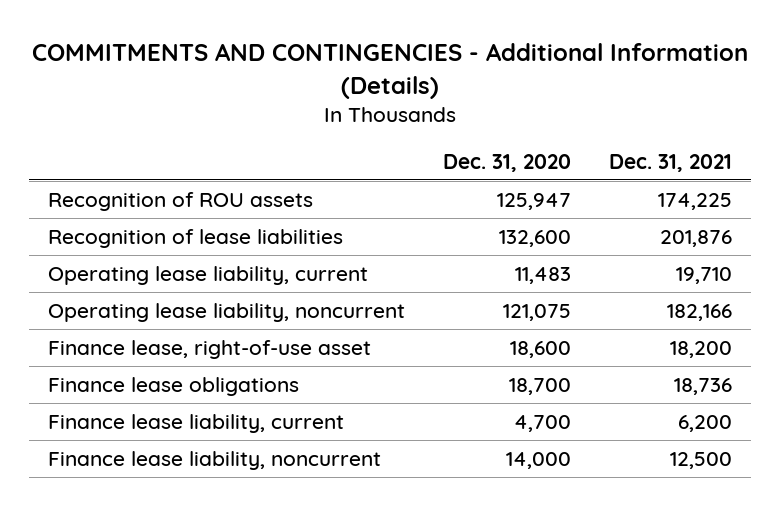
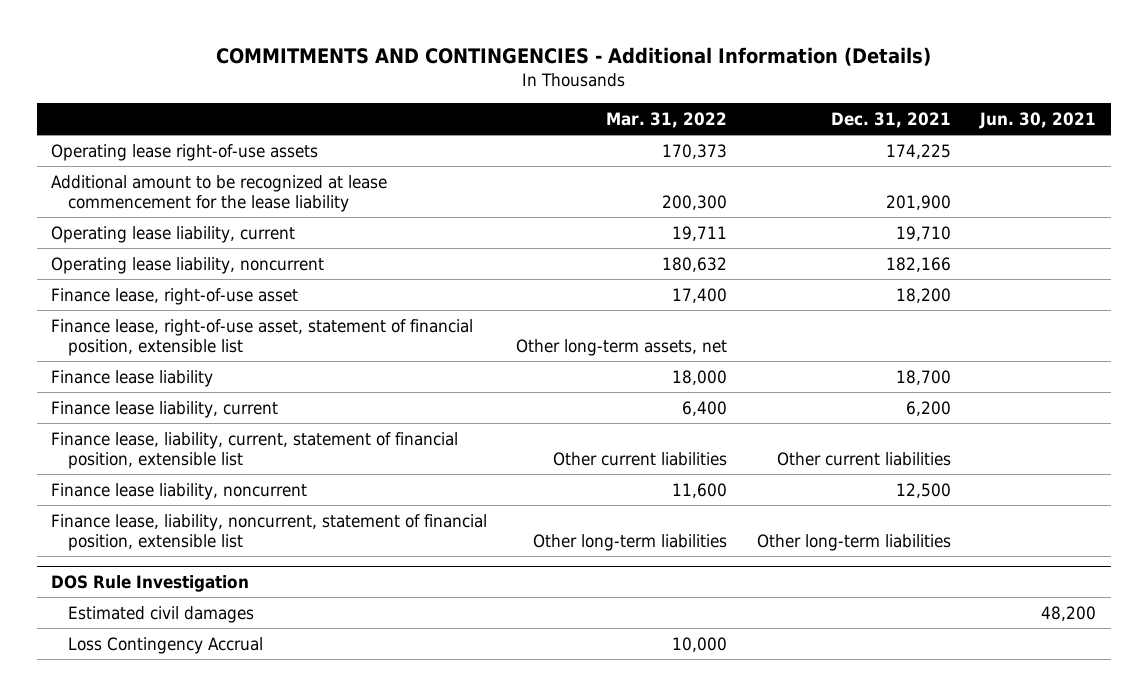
- | Dec. 31, 2020 | Dec. 31, 2021
+ | Mar. 31, 2022 | Dec. 31, 2021 | Jun. 30, 2021
- Recognition of ROU assets | 125,947 | 174,225
- Recognition of lease liabilities | 132,600 | 201,876
+ Operating lease right-of-use assets | 170,373 | 174,225 |
+ Additional amount to be recognized at lease commencement for the lease liability | 200,300 | 201,900 |
- Finance lease obligations | 18,700 | 18,736
+ Finance lease, right-of-use asset, statement of financial position, extensible list | Other long-term assets, net | |
+ Finance lease liability | 18,000 | 18,700 |
+ Finance lease, liability, current, statement of financial position, extensible list | Other current liabilities | Other current liabilities |
+ Finance lease, liability, noncurrent, statement of financial position, extensible list | Other long-term liabilities | Other long-term liabilities |
+ DOS Rule Investigation
+ Estimated civil damages | | | 48,200
+ Loss Contingency Accrual | 10,000 | |

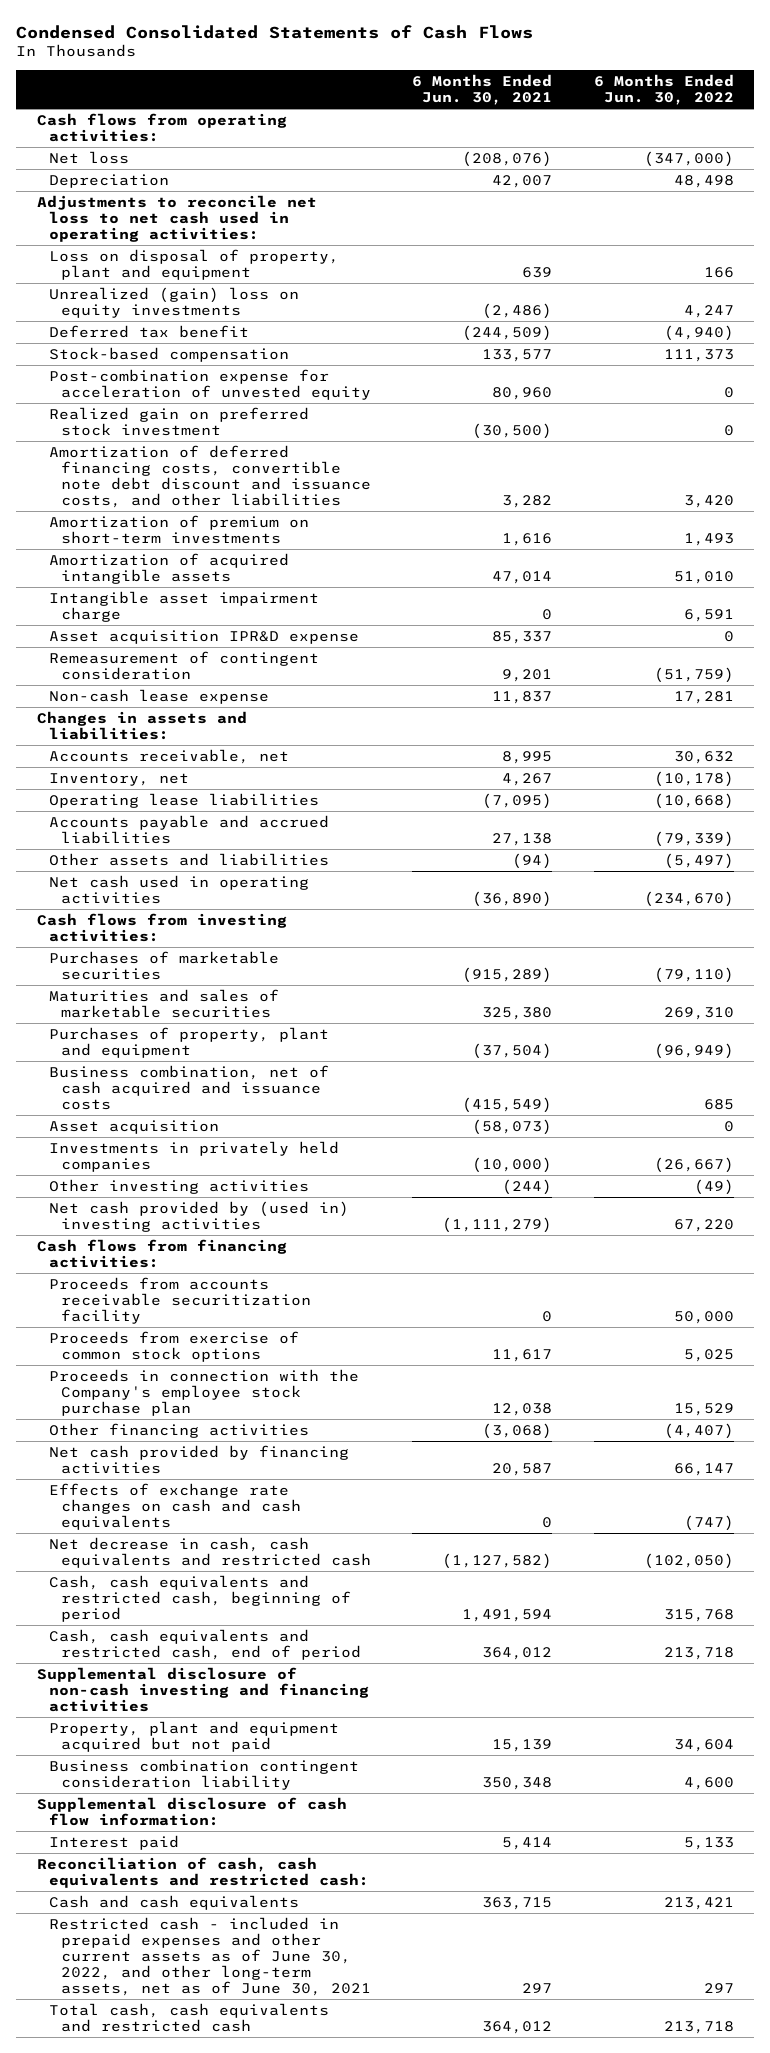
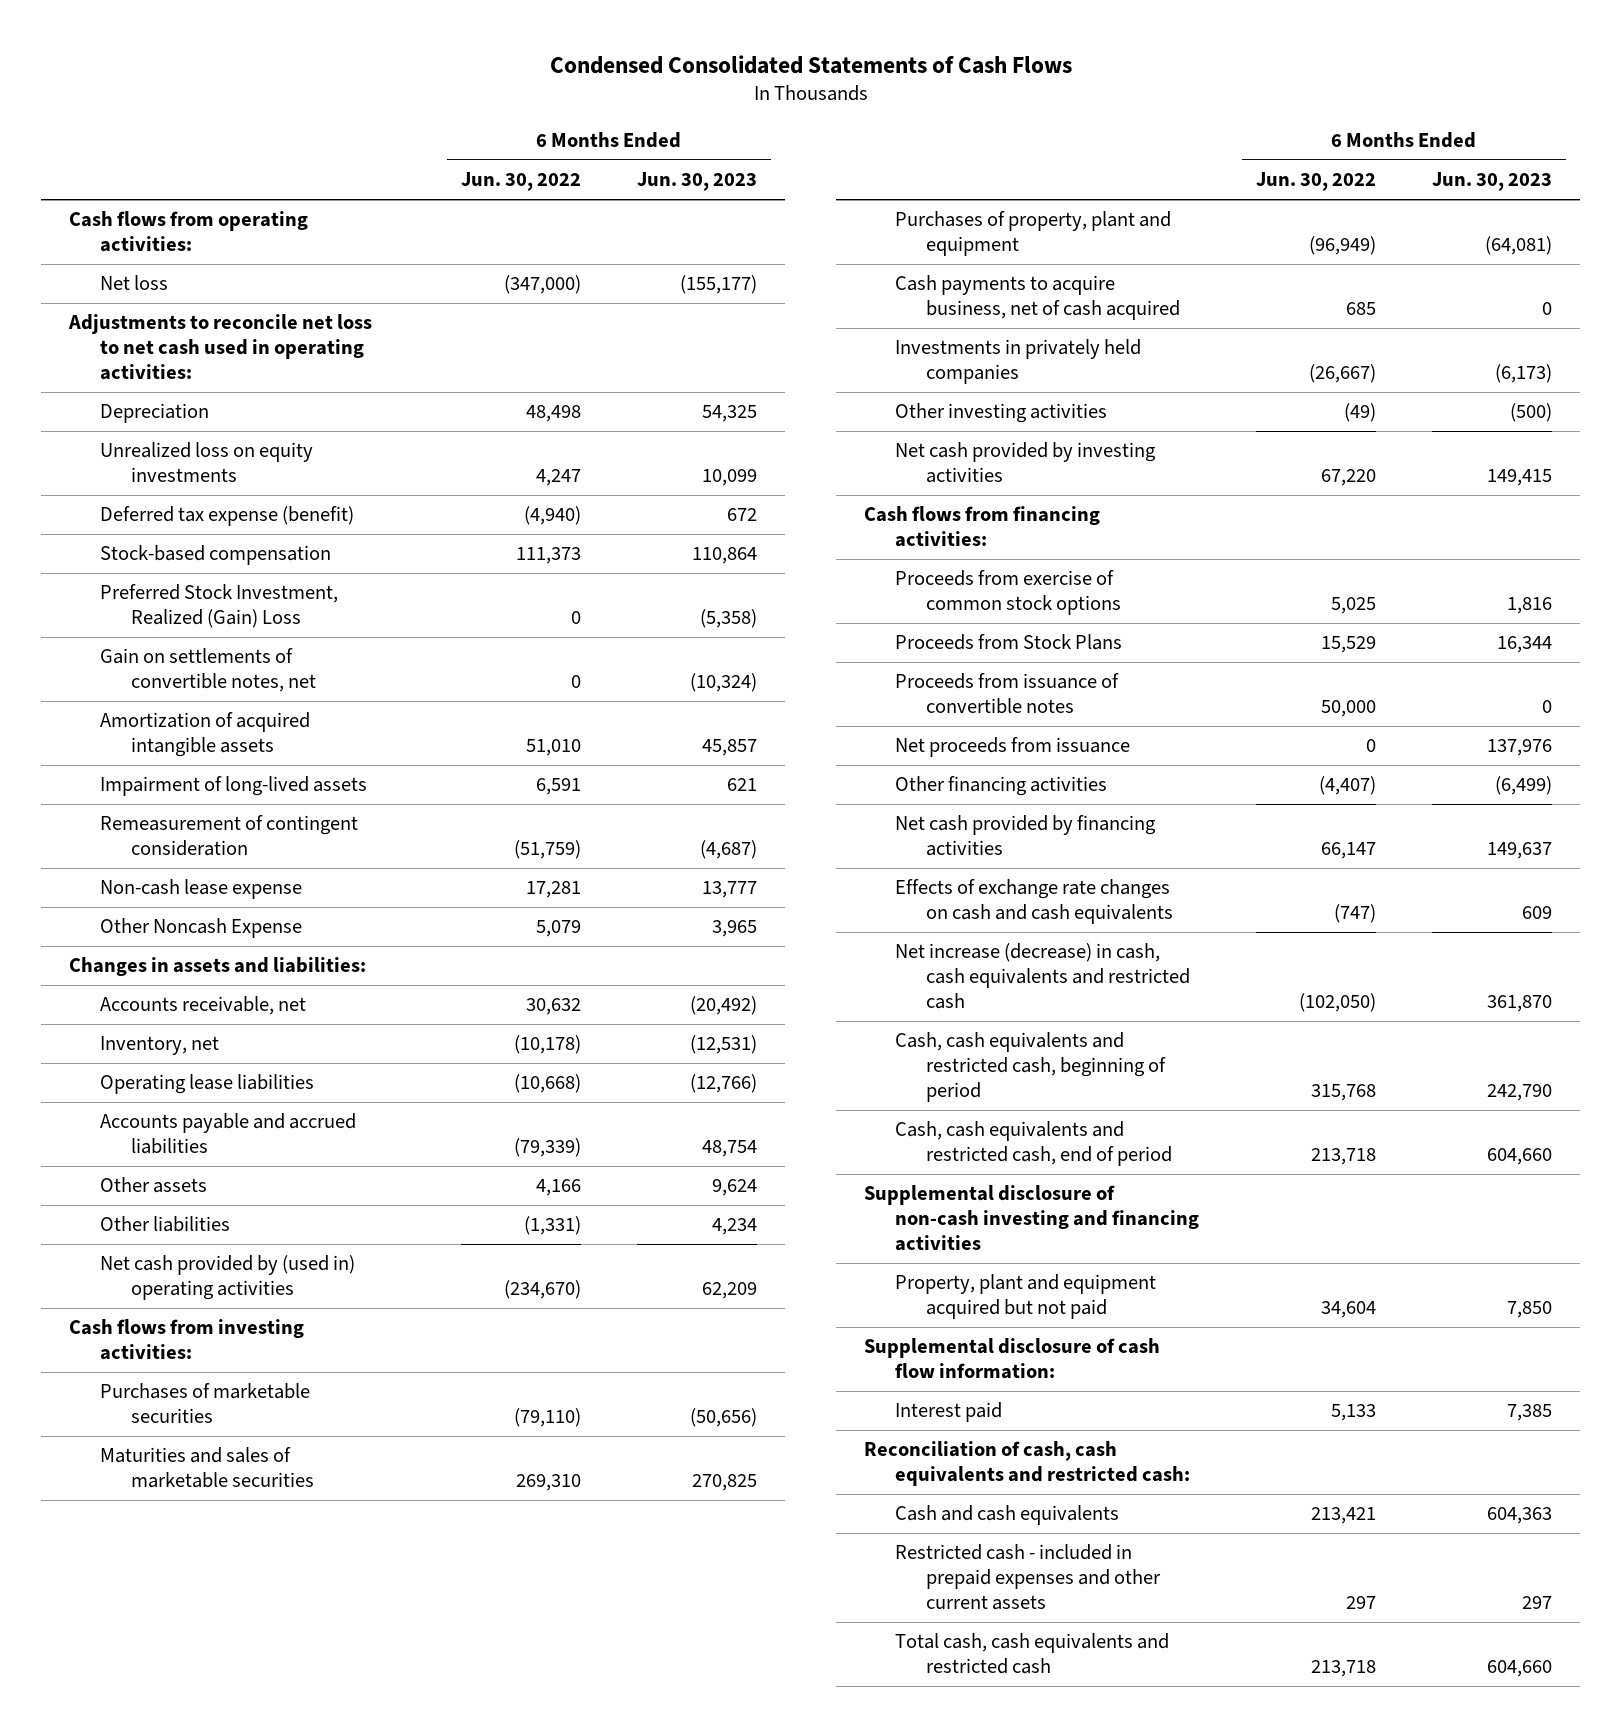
- | 6 Months Ended Jun. 30, 2021 | 6 Months Ended Jun. 30, 2022
+ | 6 Months Ended Jun. 30, 2022 | 6 Months Ended Jun. 30, 2023
- Loss on disposal of property, plant and equipment | 639 | 166
- Unrealized (gain) loss on equity investments | (2,486) | 4,247
- Deferred tax benefit | (244,509) | (4,940)
moved down: Depreciation | 48,498 | 54,325
+ Unrealized loss on equity investments | 4,247 | 10,099
+ Deferred tax expense (benefit) | (4,940) | 672
- Post-combination expense for acceleration of unvested equity | 80,960 | 0
- Realized gain on preferred stock investment | (30,500) | 0
- Amortization of deferred financing costs, convertible note debt discount and issuance costs, and other liabilities | 3,282 | 3,420
- Amortization of premium on short-term investments | 1,616 | 1,493
+ Preferred Stock Investment, Realized (Gain) Loss | 0 | (5,358)
+ Gain on settlements of convertible notes, net | 0 | (10,324)
- Intangible asset impairment charge | 0 | 6,591
- Asset acquisition IPR&D expense | 85,337 | 0
+ Impairment of long-lived assets | 6,591 | 621
+ Other Noncash Expense | 5,079 | 3,965
- Other assets and liabilities | (94) | (5,497)
- Net cash used in operating activities | (36,890) | (234,670)
+ Other assets | 4,166 | 9,624
+ Other liabilities | (1,331) | 4,234
+ Net cash provided by (used in) operating activities | (234,670) | 62,209
- Business combination, net of cash acquired and issuance costs | (415,549) | 685
- Asset acquisition | (58,073) | 0
+ Cash payments to acquire business, net of cash acquired | 685 | 0
- Net cash provided by (used in) investing activities | (1,111,279) | 67,220
+ Net cash provided by investing activities | 67,220 | 149,415
- Proceeds from accounts receivable securitization facility | 0 | 50,000
- Proceeds in connection with the Company's employee stock purchase plan | 12,038 | 15,529
+ Proceeds from Stock Plans | 15,529 | 16,344
+ Proceeds from issuance of convertible notes | 50,000 | 0
+ Net proceeds from issuance | 0 | 137,976
- Net decrease in cash, cash equivalents and restricted cash | (1,127,582) | (102,050)
+ Net increase (decrease) in cash, cash equivalents and restricted cash | (102,050) | 361,870
- Business combination contingent consideration liability | 350,348 | 4,600
- Restricted cash - included in prepaid expenses and other current assets as of June 30, 2022, and other long-term assets, net as of June 30, 2021 | 297 | 297
+ Restricted cash - included in prepaid expenses and other current assets | 297 | 297

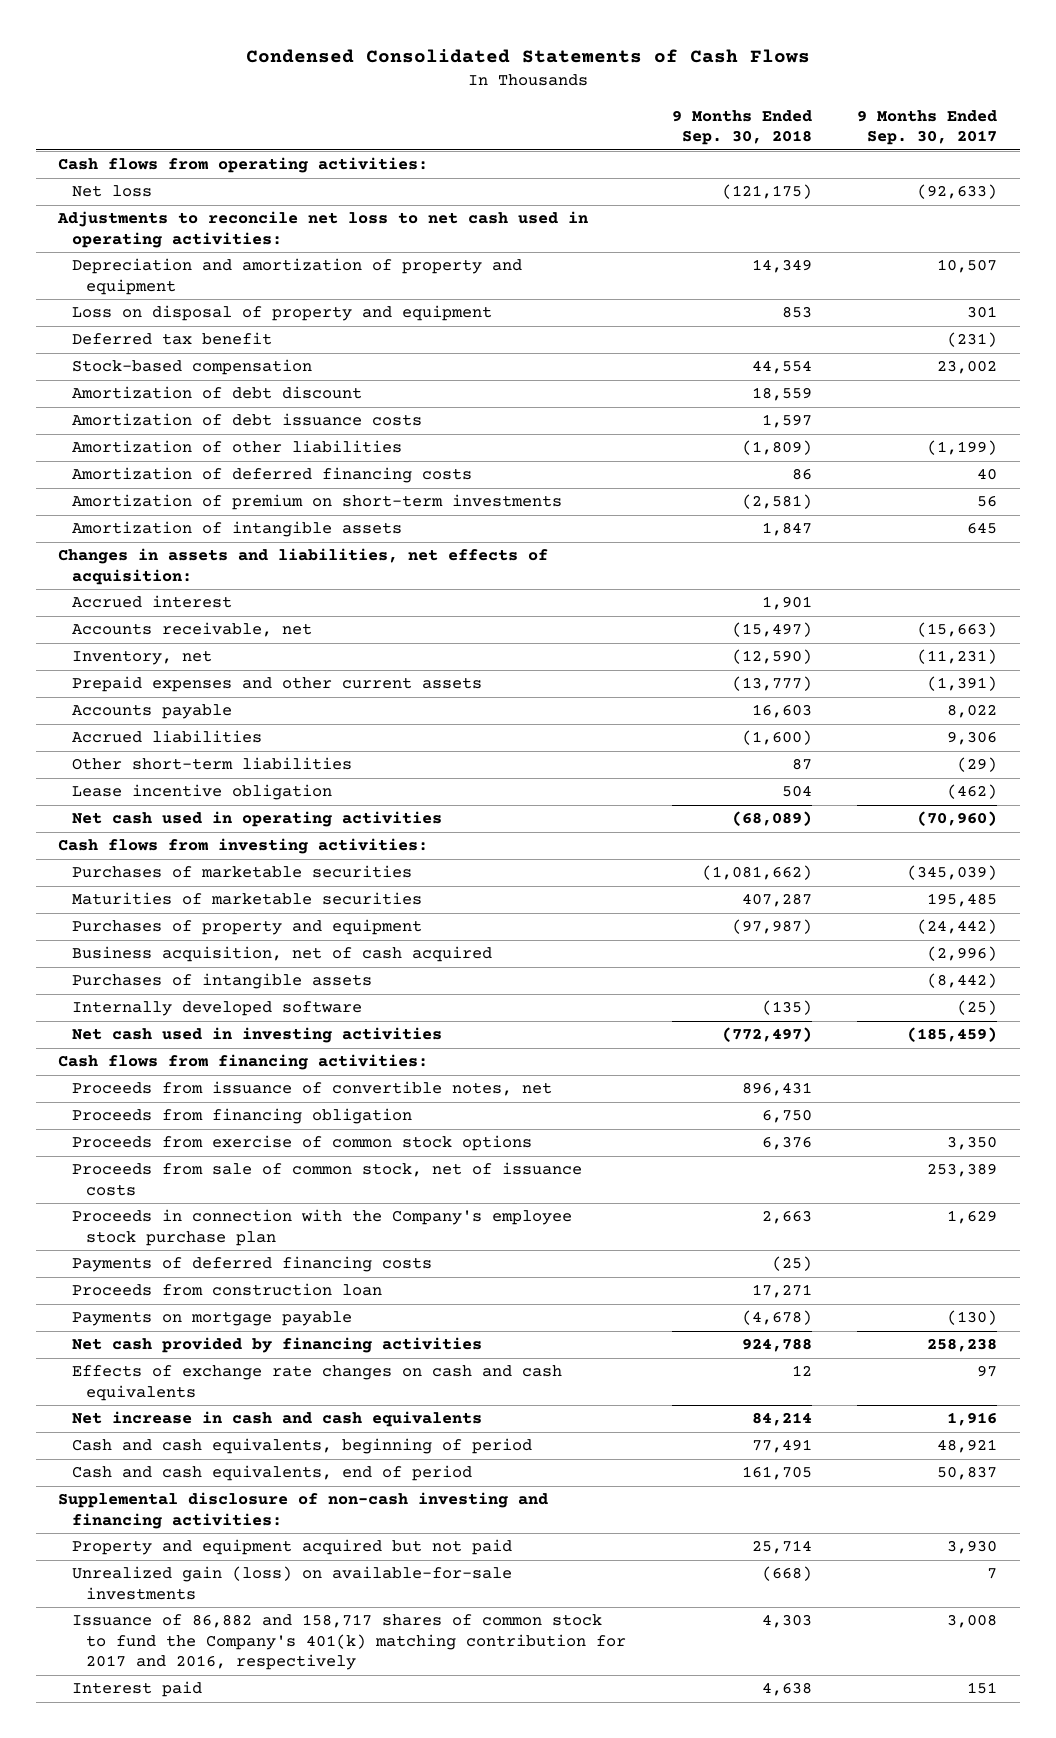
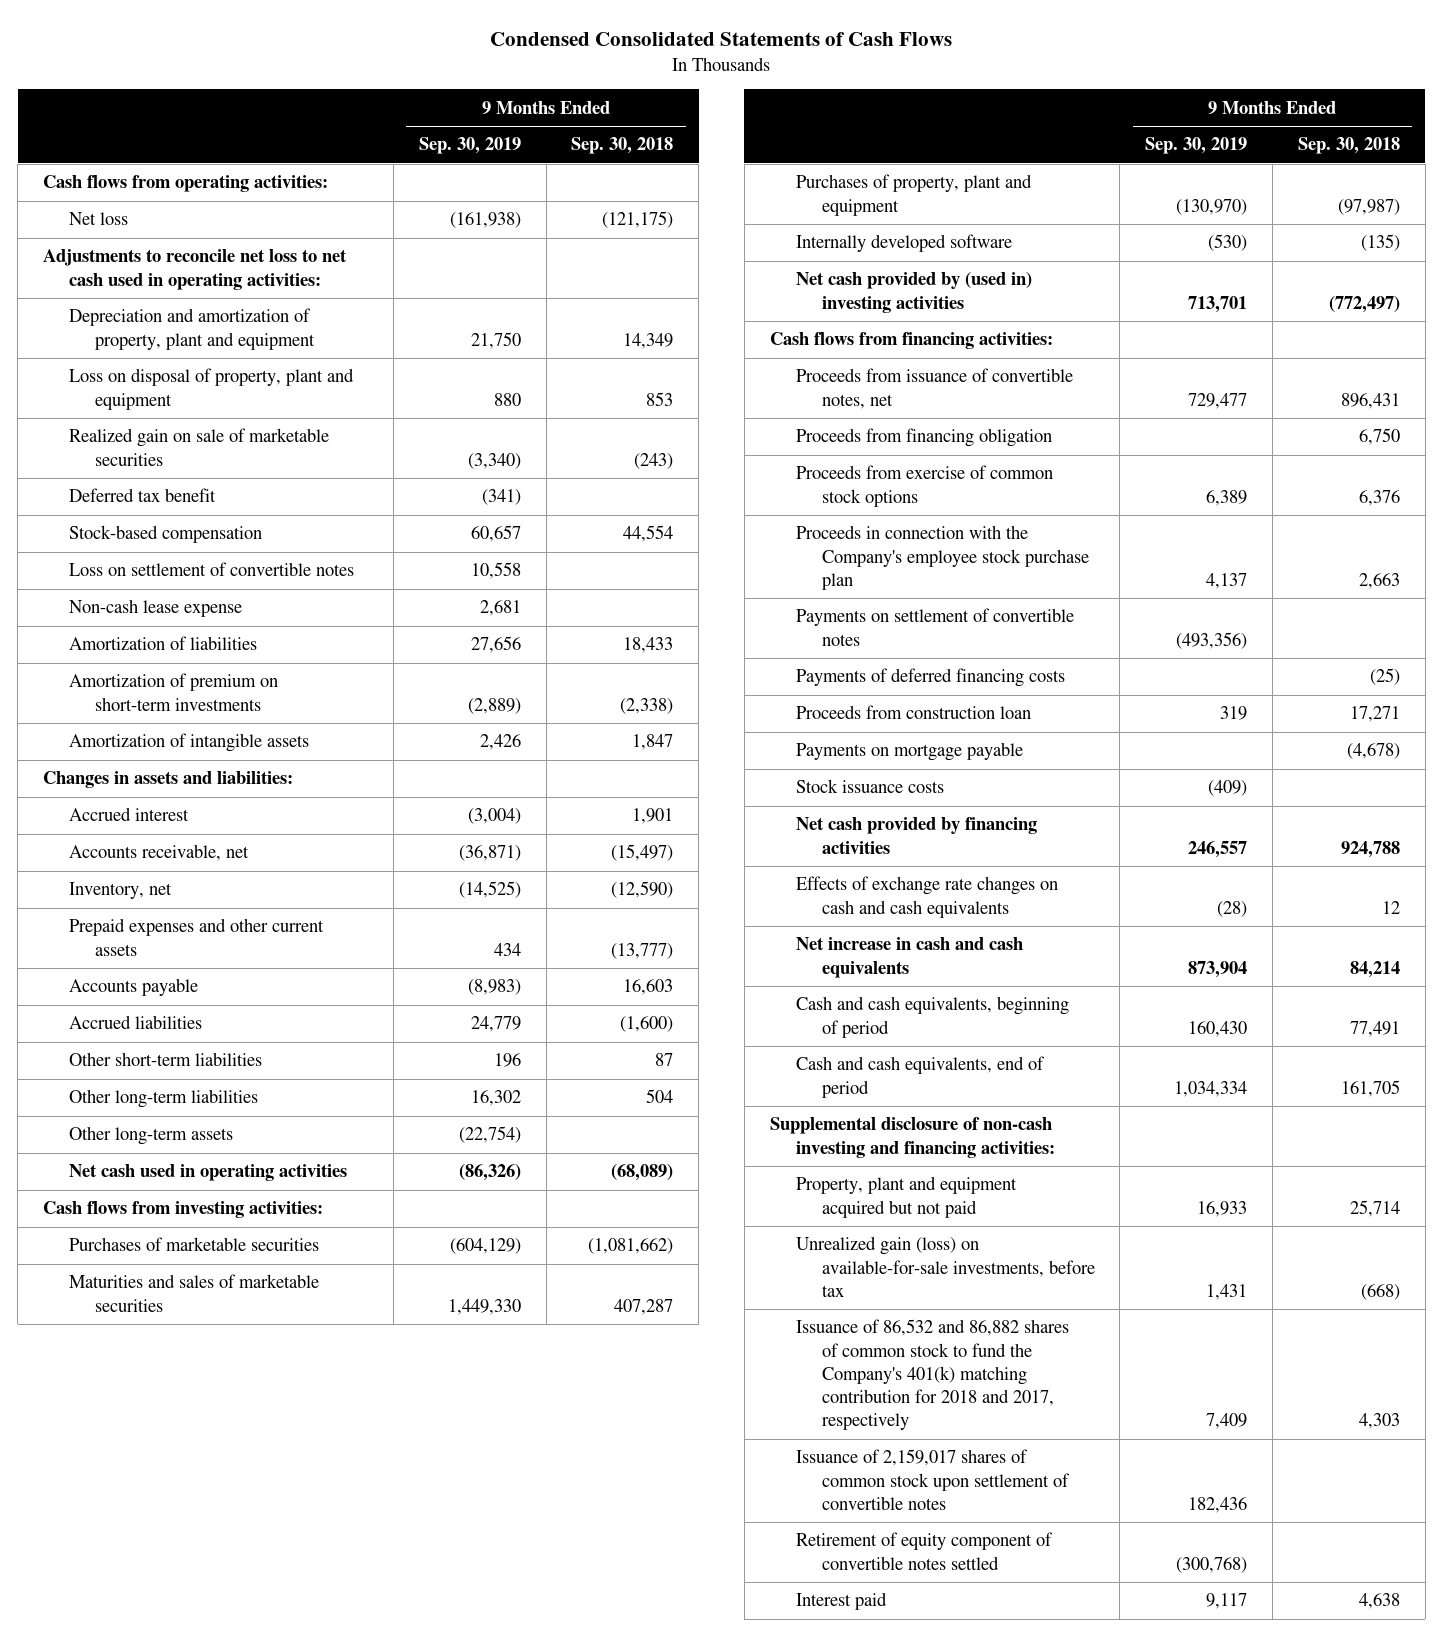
- | 9 Months Ended Sep. 30, 2018 | 9 Months Ended Sep. 30, 2017
+ | 9 Months Ended Sep. 30, 2019 | 9 Months Ended Sep. 30, 2018
- Depreciation and amortization of property and equipment | 14,349 | 10,507
- Loss on disposal of property and equipment | 853 | 301
+ Depreciation and amortization of property, plant and equipment | 21,750 | 14,349
+ Loss on disposal of property, plant and equipment | 880 | 853
+ Realized gain on sale of marketable securities | (3,340) | (243)
- Amortization of debt discount | 18,559 |
- Amortization of debt issuance costs | 1,597 |
- Amortization of other liabilities | (1,809) | (1,199)
- Amortization of deferred financing costs | 86 | 40
- Amortization of premium on short-term investments | (2,581) | 56
+ Loss on settlement of convertible notes | 10,558 |
+ Non-cash lease expense | 2,681 |
+ Amortization of liabilities | 27,656 | 18,433
+ Amortization of premium on short-term investments | (2,889) | (2,338)
- Changes in assets and liabilities, net effects of acquisition:
+ Changes in assets and liabilities:
- Lease incentive obligation | 504 | (462)
+ Other long-term liabilities | 16,302 | 504
+ Other long-term assets | (22,754) |
- Maturities of marketable securities | 407,287 | 195,485
- Purchases of property and equipment | (97,987) | (24,442)
- Business acquisition, net of cash acquired | | (2,996)
- Purchases of intangible assets | | (8,442)
+ Maturities and sales of marketable securities | 1,449,330 | 407,287
+ Purchases of property, plant and equipment | (130,970) | (97,987)
- Net cash used in investing activities | (772,497) | (185,459)
+ Net cash provided by (used in) investing activities | 713,701 | (772,497)
- Proceeds from sale of common stock, net of issuance costs | | 253,389
+ Payments on settlement of convertible notes | (493,356) |
+ Stock issuance costs | (409) |
- Property and equipment acquired but not paid | 25,714 | 3,930
- Unrealized gain (loss) on available-for-sale investments | (668) | 7
- Issuance of 86,882 and 158,717 shares of common stock to fund the Company's 401(k) matching contribution for 2017 and 2016, respectively | 4,303 | 3,008
+ Property, plant and equipment acquired but not paid | 16,933 | 25,714
+ Unrealized gain (loss) on available-for-sale investments, before tax | 1,431 | (668)
+ Issuance of 86,532 and 86,882 shares of common stock to fund the Company's 401(k) matching contribution for 2018 and 2017, respectively | 7,409 | 4,303
+ Issuance of 2,159,017 shares of common stock upon settlement of convertible notes | 182,436 |
+ Retirement of equity component of convertible notes settled | (300,768) |

